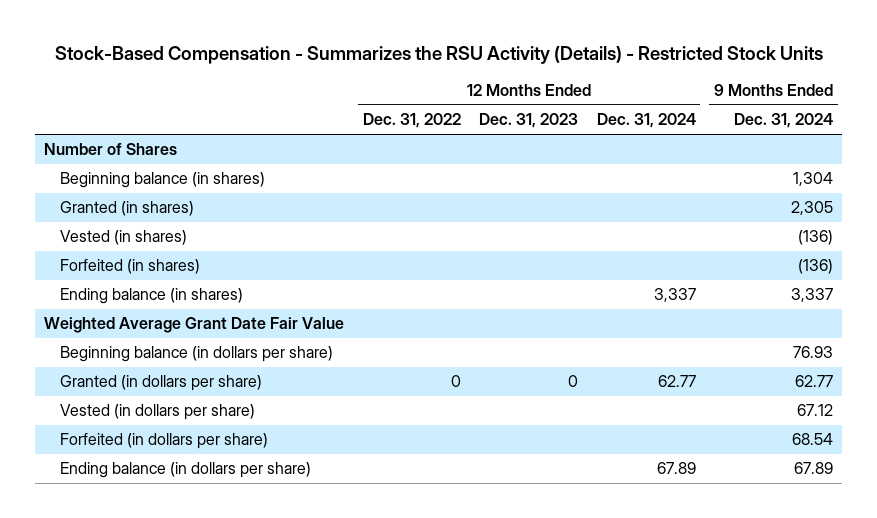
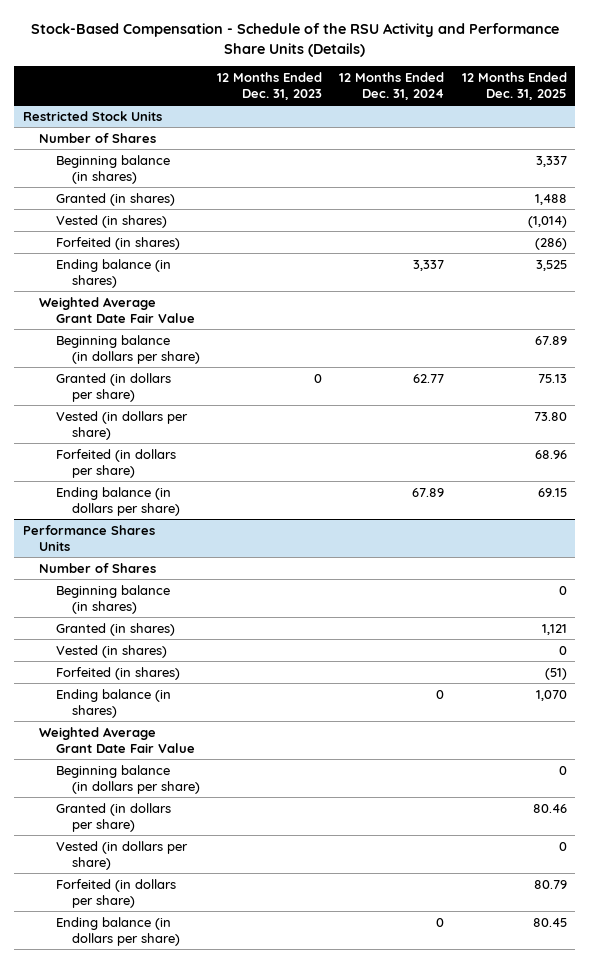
- Stock-Based Compensation - Summarizes the RSU Activity (Details) - Restricted Stock Units
+ Stock-Based Compensation - Schedule of the RSU Activity and Performance Share Units (Details)
- | 12 Months Ended Dec. 31, 2022 | 12 Months Ended Dec. 31, 2023 | 12 Months Ended Dec. 31, 2024 | 9 Months Ended Dec. 31, 2024
+ | 12 Months Ended Dec. 31, 2023 | 12 Months Ended Dec. 31, 2024 | 12 Months Ended Dec. 31, 2025
+ Restricted Stock Units
+ Performance Shares Units
+ Number of Shares
+ Beginning balance (in shares) | | | 0
+ Granted (in shares) | | | 1,121
+ Vested (in shares) | | | 0
+ Forfeited (in shares) | | | (51)
+ Ending balance (in shares) | | 0 | 1,070
+ Weighted Average Grant Date Fair Value
+ Beginning balance (in dollars per share) | | | 0
+ Granted (in dollars per share) | | | 80.46
+ Vested (in dollars per share) | | | 0
+ Forfeited (in dollars per share) | | | 80.79
+ Ending balance (in dollars per share) | | 0 | 80.45

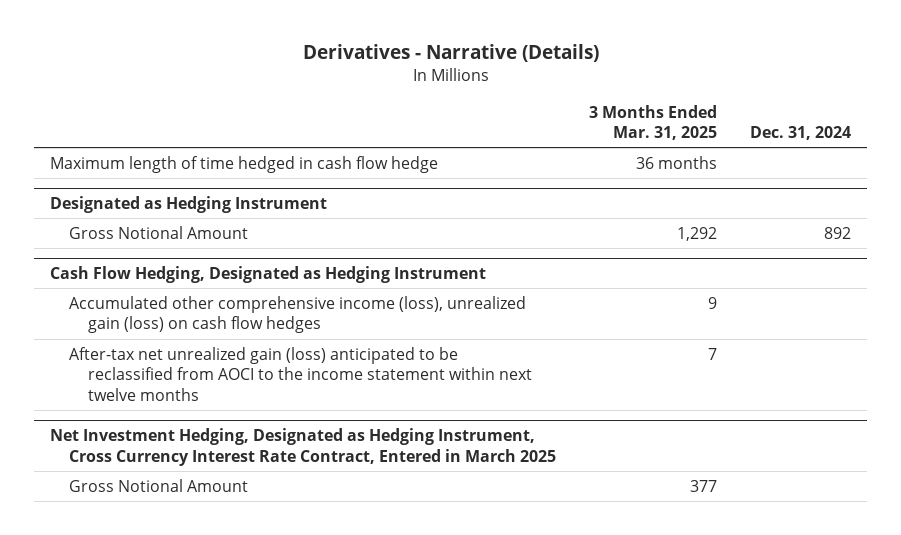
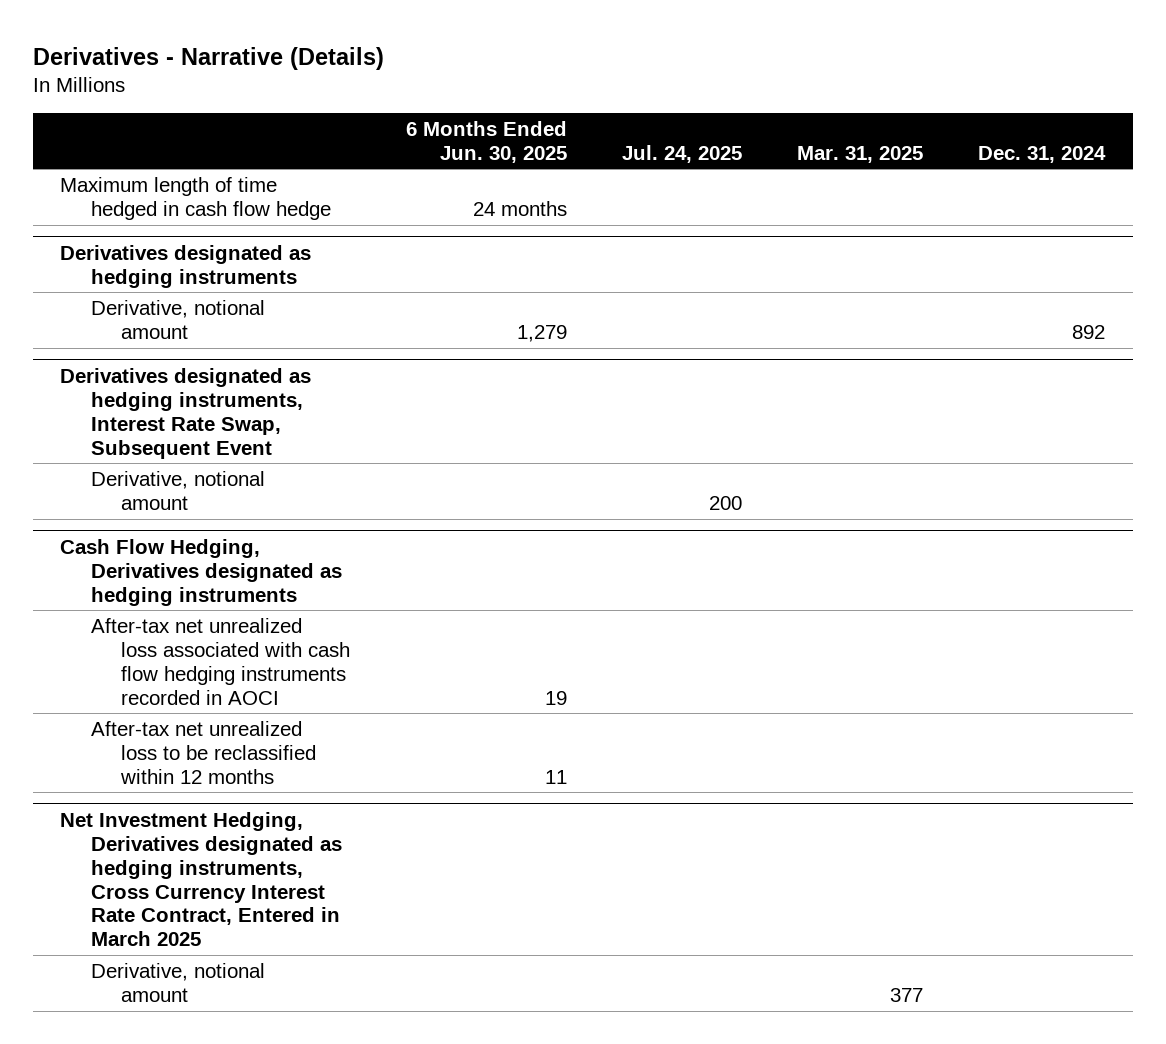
- | 3 Months Ended Mar. 31, 2025 | Dec. 31, 2024
+ | 6 Months Ended Jun. 30, 2025 | Jul. 24, 2025 | Mar. 31, 2025 | Dec. 31, 2024
- Designated as Hedging Instrument
- Gross Notional Amount | 1,292 | 892
- Cash Flow Hedging, Designated as Hedging Instrument
- Accumulated other comprehensive income (loss), unrealized gain (loss) on cash flow hedges | 9 |
- After-tax net unrealized gain (loss) anticipated to be reclassified from AOCI to the income statement within next twelve months | 7 |
- Net Investment Hedging, Designated as Hedging Instrument, Cross Currency Interest Rate Contract, Entered in March 2025
- Gross Notional Amount | 377 |
+ Derivatives designated as hedging instruments
+ Derivative, notional amount | 1,279 | | | 892
+ Derivatives designated as hedging instruments, Interest Rate Swap, Subsequent Event
+ Derivative, notional amount | | 200 | |
+ Cash Flow Hedging, Derivatives designated as hedging instruments
+ After-tax net unrealized loss associated with cash flow hedging instruments recorded in AOCI | 19 | | |
+ After-tax net unrealized loss to be reclassified within 12 months | 11 | | |
+ Net Investment Hedging, Derivatives designated as hedging instruments, Cross Currency Interest Rate Contract, Entered in March 2025
+ Derivative, notional amount | | | 377 |

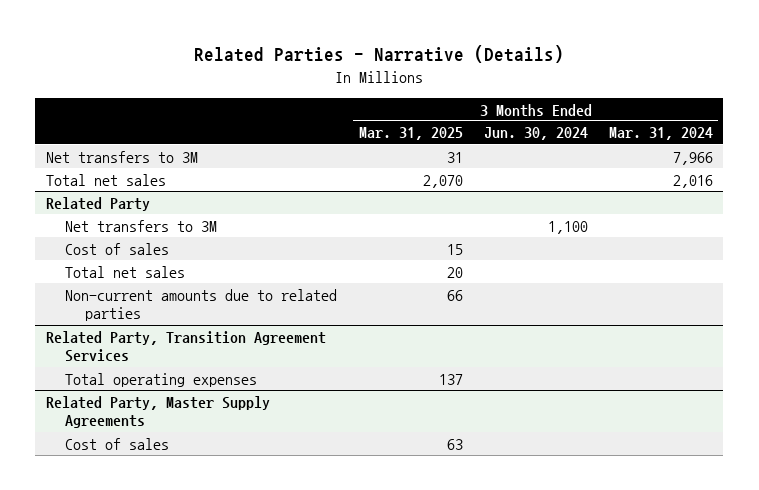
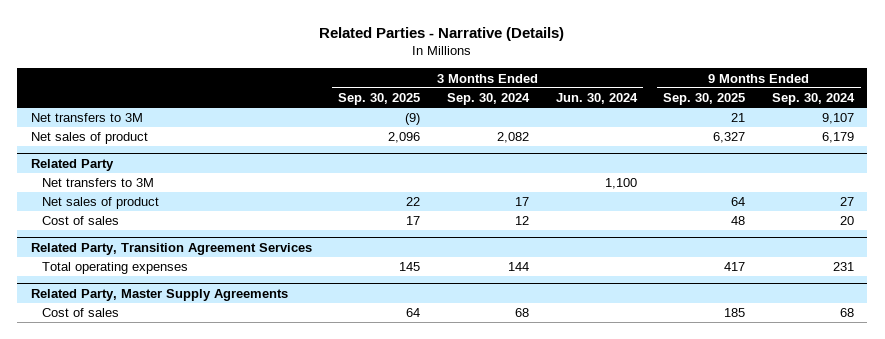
- | 3 Months Ended Mar. 31, 2025 | 3 Months Ended Jun. 30, 2024 | 3 Months Ended Mar. 31, 2024
+ | 3 Months Ended Sep. 30, 2025 | 3 Months Ended Sep. 30, 2024 | 3 Months Ended Jun. 30, 2024 | 9 Months Ended Sep. 30, 2025 | 9 Months Ended Sep. 30, 2024
- Total net sales | 2,070 | | 2,016
+ Net sales of product | 2,096 | 2,082 | | 6,327 | 6,179
@ Related Party
+ Net sales of product | 22 | 17 | | 64 | 27
- Total net sales | 20 | |
- Non-current amounts due to related parties | 66 | |

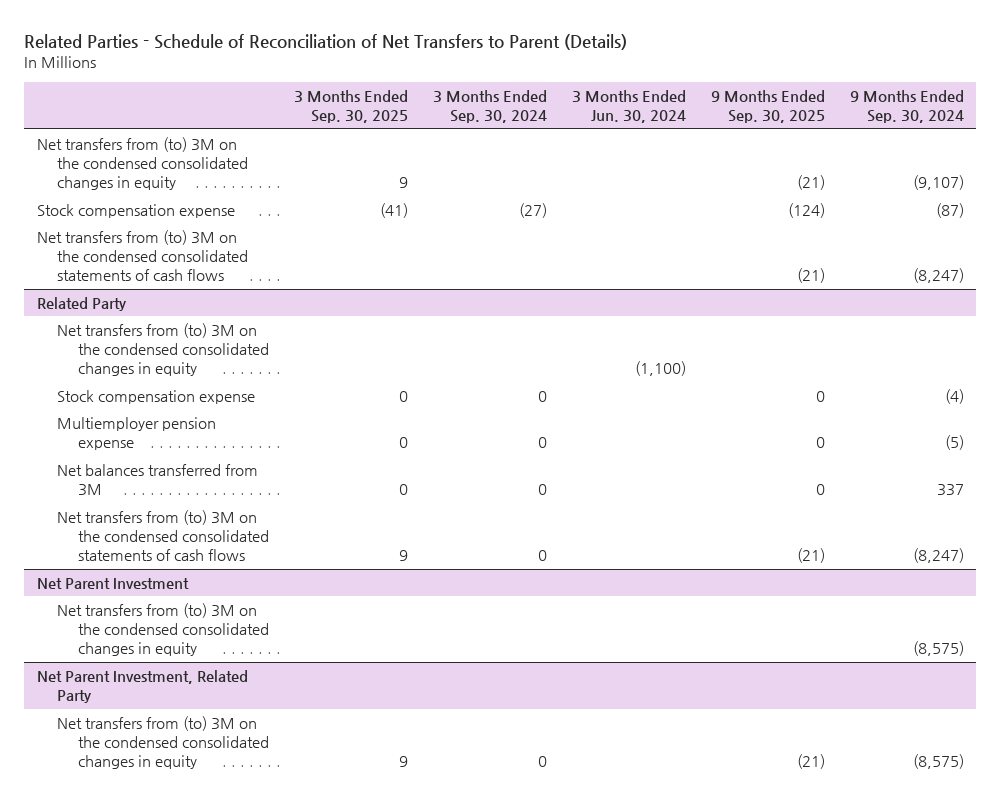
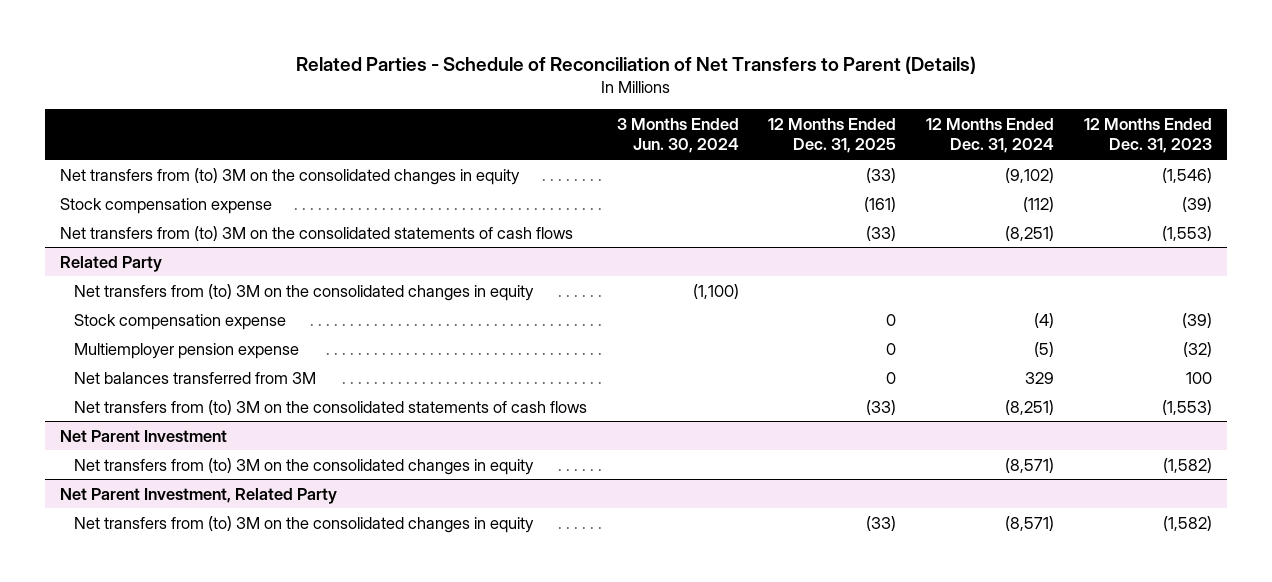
- | 3 Months Ended Sep. 30, 2025 | 3 Months Ended Sep. 30, 2024 | 3 Months Ended Jun. 30, 2024 | 9 Months Ended Sep. 30, 2025 | 9 Months Ended Sep. 30, 2024
+ | 3 Months Ended Jun. 30, 2024 | 12 Months Ended Dec. 31, 2025 | 12 Months Ended Dec. 31, 2024 | 12 Months Ended Dec. 31, 2023
- Net transfers from (to) 3M on the condensed consolidated changes in equity | 9 | | | (21) | (9,107)
+ Net transfers from (to) 3M on the consolidated changes in equity | | (33) | (9,102) | (1,546)
- Net transfers from (to) 3M on the condensed consolidated statements of cash flows | | | | (21) | (8,247)
+ Net transfers from (to) 3M on the consolidated statements of cash flows | | (33) | (8,251) | (1,553)
@ Related Party
- Net transfers from (to) 3M on the condensed consolidated changes in equity | | | (1,100) | |
+ Net transfers from (to) 3M on the consolidated changes in equity | (1,100) | | |
- Net transfers from (to) 3M on the condensed consolidated statements of cash flows | 9 | 0 | | (21) | (8,247)
+ Net transfers from (to) 3M on the consolidated statements of cash flows | | (33) | (8,251) | (1,553)
@ Net Parent Investment
- Net transfers from (to) 3M on the condensed consolidated changes in equity | | | | | (8,575)
+ Net transfers from (to) 3M on the consolidated changes in equity | | | (8,571) | (1,582)
@ Net Parent Investment, Related Party
- Net transfers from (to) 3M on the condensed consolidated changes in equity | 9 | 0 | | (21) | (8,575)
+ Net transfers from (to) 3M on the consolidated changes in equity | | (33) | (8,571) | (1,582)

